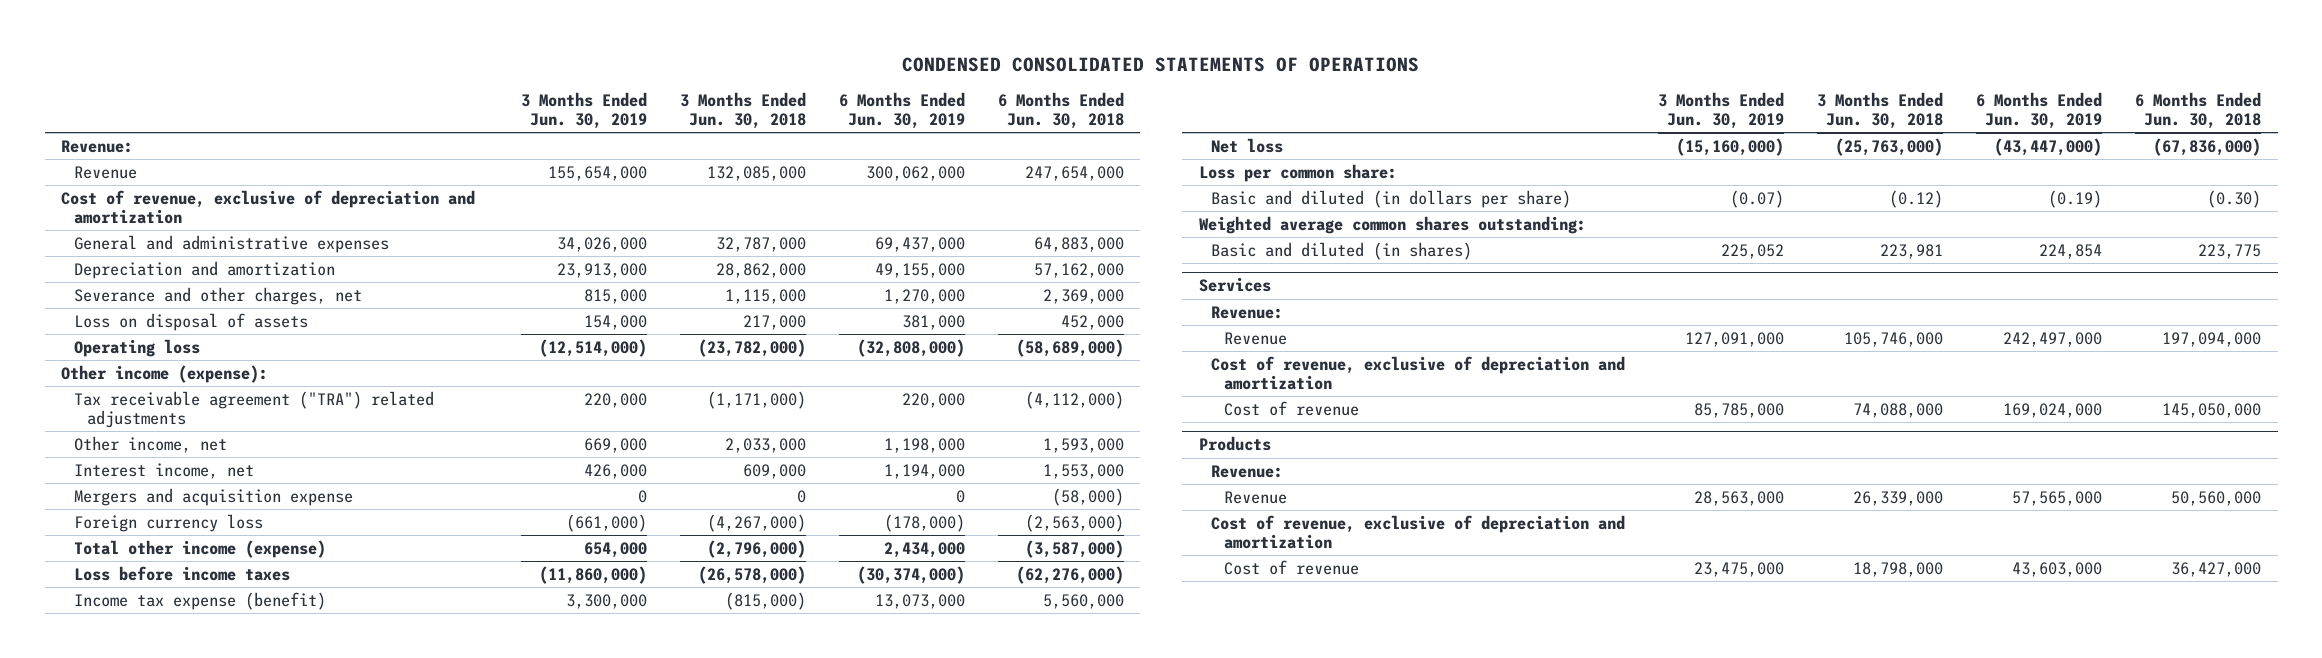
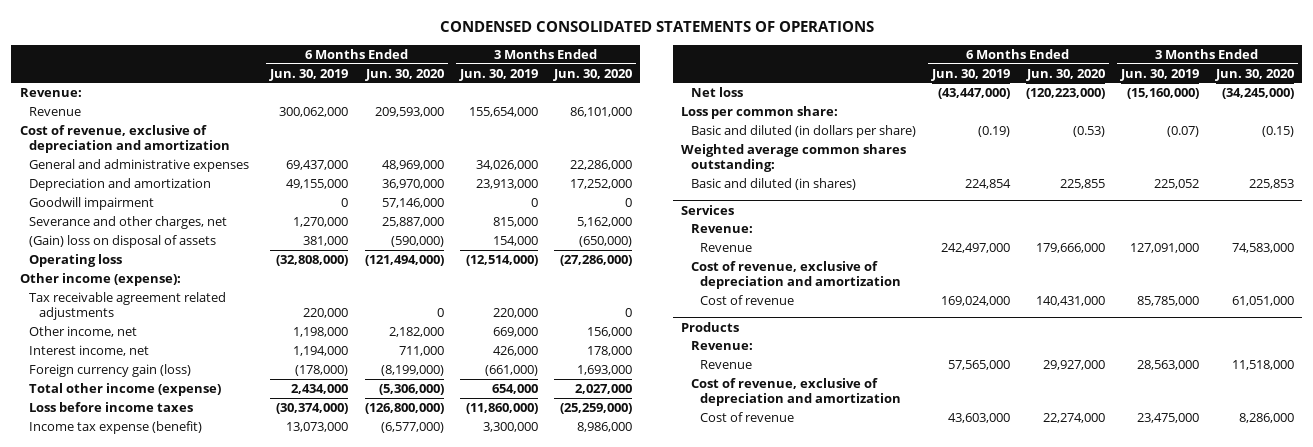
- | 3 Months Ended Jun. 30, 2019 | 3 Months Ended Jun. 30, 2018 | 6 Months Ended Jun. 30, 2019 | 6 Months Ended Jun. 30, 2018
+ | 6 Months Ended Jun. 30, 2019 | 6 Months Ended Jun. 30, 2020 | 3 Months Ended Jun. 30, 2019 | 3 Months Ended Jun. 30, 2020
+ Goodwill impairment | 0 | 57,146,000 | 0 | 0
- Loss on disposal of assets | 154,000 | 217,000 | 381,000 | 452,000
+ (Gain) loss on disposal of assets | 381,000 | (590,000) | 154,000 | (650,000)
- Tax receivable agreement ("TRA") related adjustments | 220,000 | (1,171,000) | 220,000 | (4,112,000)
+ Tax receivable agreement related adjustments | 220,000 | 0 | 220,000 | 0
- Mergers and acquisition expense | 0 | 0 | 0 | (58,000)
- Foreign currency loss | (661,000) | (4,267,000) | (178,000) | (2,563,000)
+ Foreign currency gain (loss) | (178,000) | (8,199,000) | (661,000) | 1,693,000

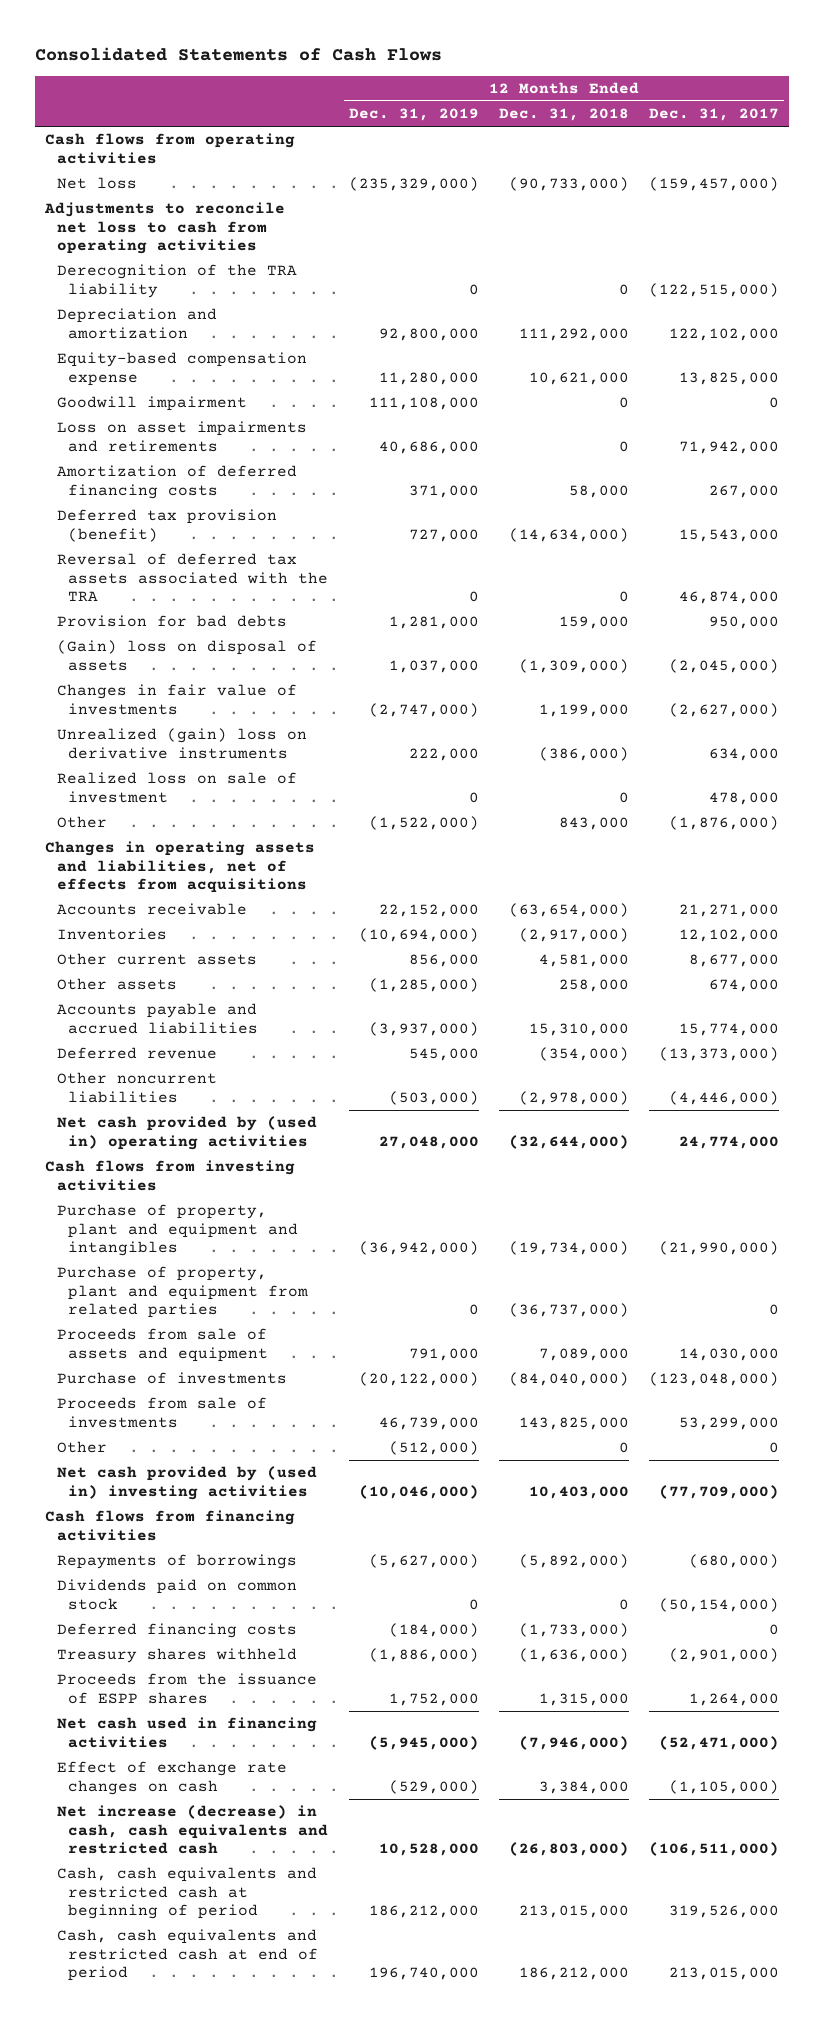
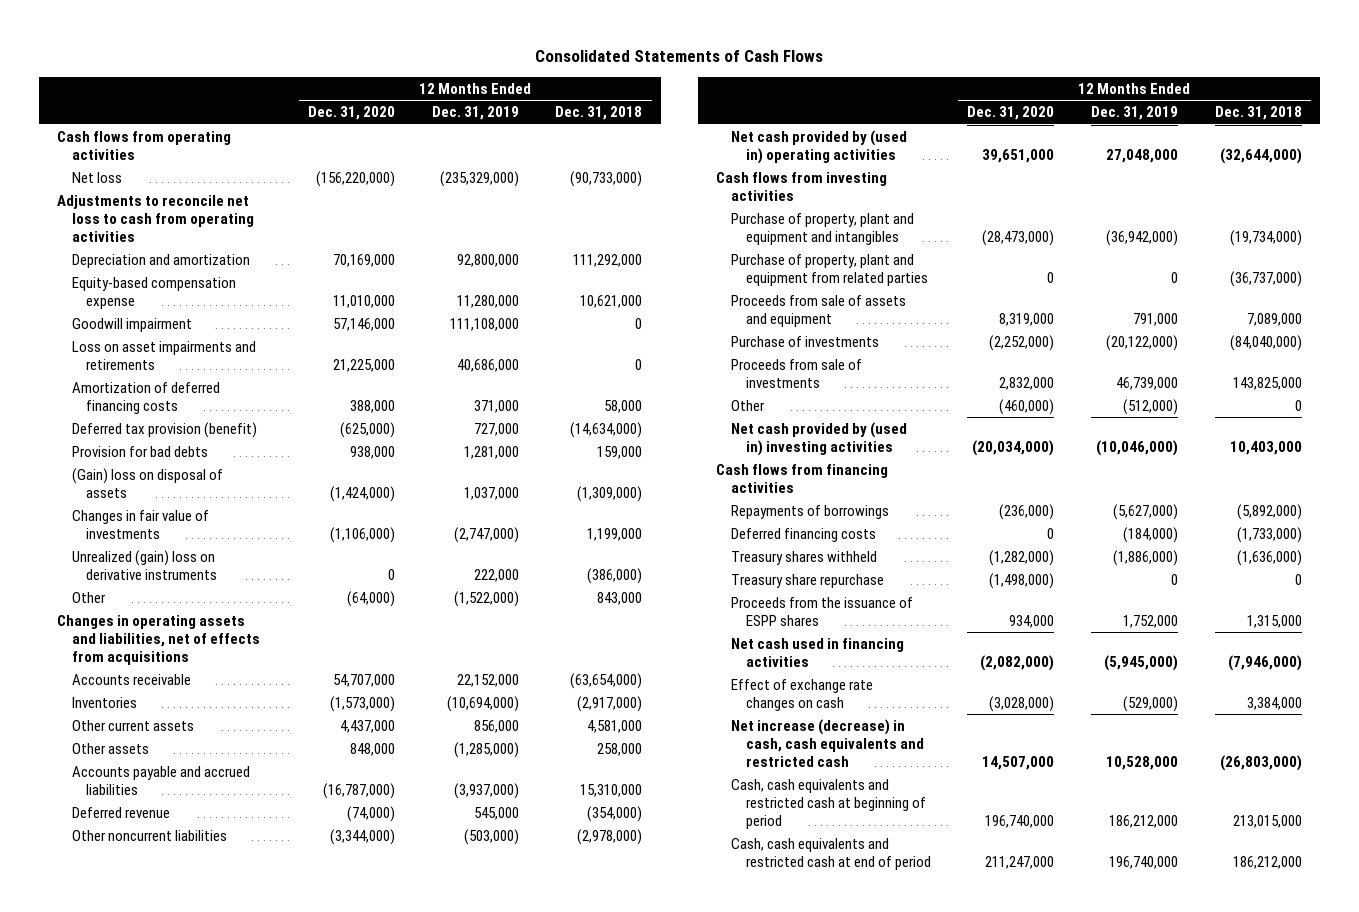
- | 12 Months Ended Dec. 31, 2019 | 12 Months Ended Dec. 31, 2018 | 12 Months Ended Dec. 31, 2017
+ | 12 Months Ended Dec. 31, 2020 | 12 Months Ended Dec. 31, 2019 | 12 Months Ended Dec. 31, 2018
- Derecognition of the TRA liability | 0 | 0 | (122,515,000)
- Reversal of deferred tax assets associated with the TRA | 0 | 0 | 46,874,000
- Realized loss on sale of investment | 0 | 0 | 478,000
- Dividends paid on common stock | 0 | 0 | (50,154,000)
+ Treasury share repurchase | (1,498,000) | 0 | 0

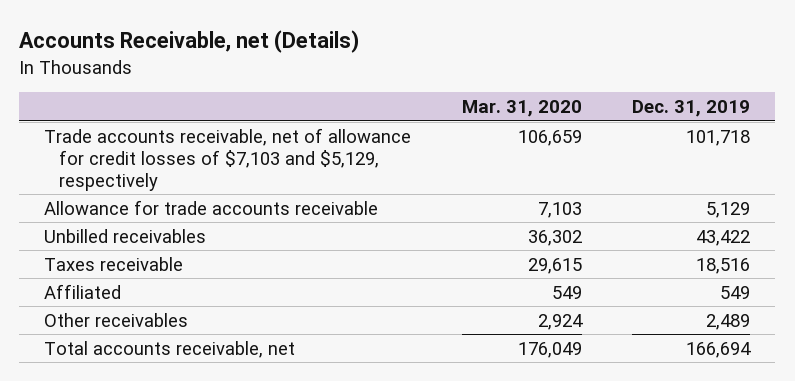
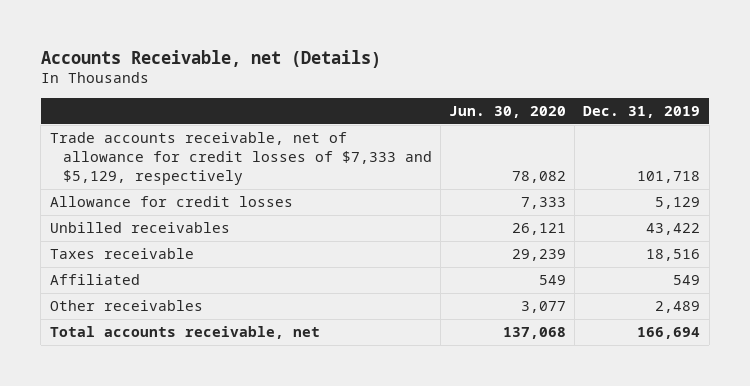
- | Mar. 31, 2020 | Dec. 31, 2019
+ | Jun. 30, 2020 | Dec. 31, 2019
- Trade accounts receivable, net of allowance for credit losses of $7,103 and $5,129, respectively | 106,659 | 101,718
- Allowance for trade accounts receivable | 7,103 | 5,129
+ Trade accounts receivable, net of allowance for credit losses of $7,333 and $5,129, respectively | 78,082 | 101,718
+ Allowance for credit losses | 7,333 | 5,129

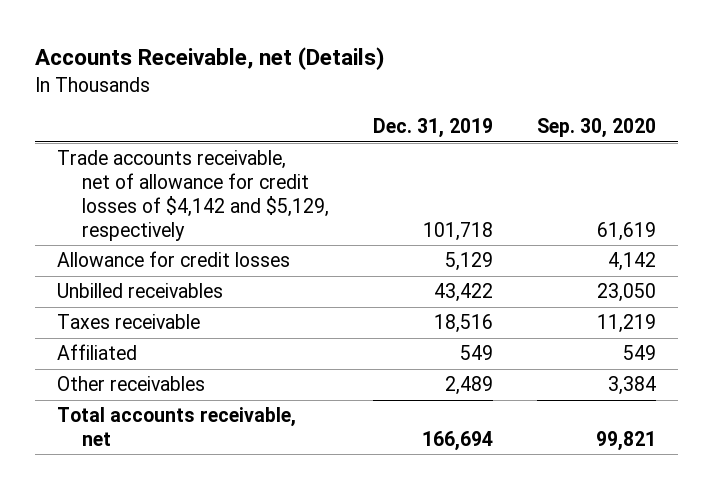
- | Jun. 30, 2020 | Dec. 31, 2019
+ | Dec. 31, 2019 | Sep. 30, 2020
- Trade accounts receivable, net of allowance for credit losses of $7,333 and $5,129, respectively | 78,082 | 101,718
+ Trade accounts receivable, net of allowance for credit losses of $4,142 and $5,129, respectively | 101,718 | 61,619

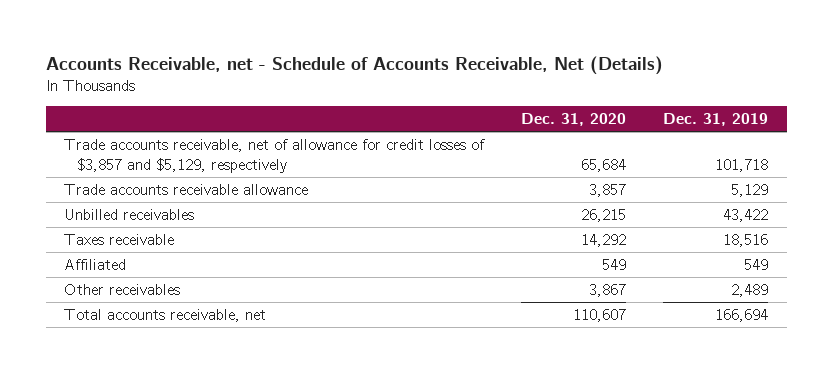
- Accounts Receivable, net (Details)
+ Accounts Receivable, net - Schedule of Accounts Receivable, Net (Details)
- | Dec. 31, 2019 | Sep. 30, 2020
+ | Dec. 31, 2020 | Dec. 31, 2019
- Trade accounts receivable, net of allowance for credit losses of $4,142 and $5,129, respectively | 101,718 | 61,619
- Allowance for credit losses | 5,129 | 4,142
+ Trade accounts receivable, net of allowance for credit losses of $3,857 and $5,129, respectively | 65,684 | 101,718
+ Trade accounts receivable allowance | 3,857 | 5,129

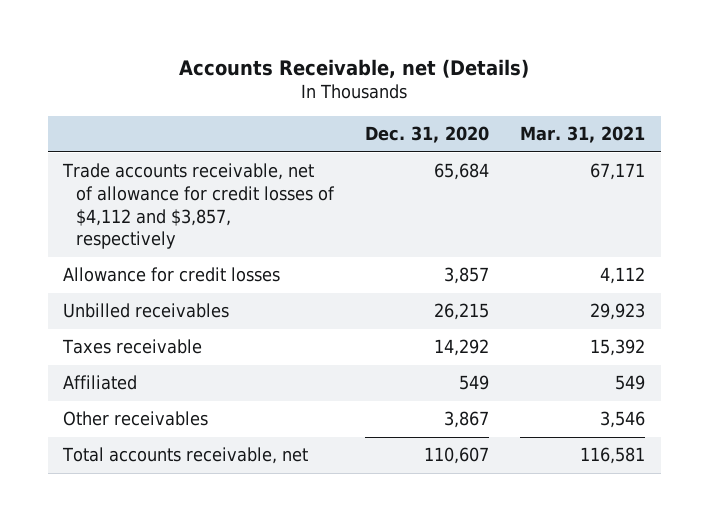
- Accounts Receivable, net - Schedule of Accounts Receivable, Net (Details)
+ Accounts Receivable, net (Details)
- | Dec. 31, 2020 | Dec. 31, 2019
+ | Dec. 31, 2020 | Mar. 31, 2021
- Trade accounts receivable, net of allowance for credit losses of $3,857 and $5,129, respectively | 65,684 | 101,718
- Trade accounts receivable allowance | 3,857 | 5,129
+ Trade accounts receivable, net of allowance for credit losses of $4,112 and $3,857, respectively | 65,684 | 67,171
+ Allowance for credit losses | 3,857 | 4,112

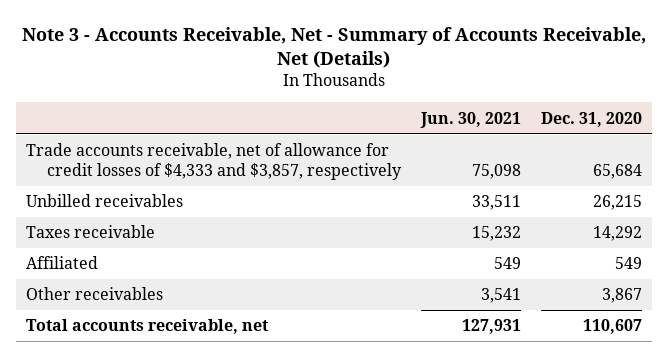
- Accounts Receivable, net (Details)
+ Note 3 - Accounts Receivable, Net - Summary of Accounts Receivable, Net (Details)
- | Dec. 31, 2020 | Mar. 31, 2021
+ | Jun. 30, 2021 | Dec. 31, 2020
- Trade accounts receivable, net of allowance for credit losses of $4,112 and $3,857, respectively | 65,684 | 67,171
- Allowance for credit losses | 3,857 | 4,112
+ Trade accounts receivable, net of allowance for credit losses of $4,333 and $3,857, respectively | 75,098 | 65,684

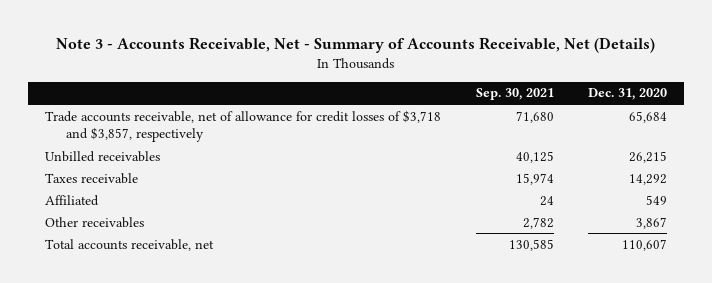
- | Jun. 30, 2021 | Dec. 31, 2020
+ | Sep. 30, 2021 | Dec. 31, 2020
- Trade accounts receivable, net of allowance for credit losses of $4,333 and $3,857, respectively | 75,098 | 65,684
+ Trade accounts receivable, net of allowance for credit losses of $3,718 and $3,857, respectively | 71,680 | 65,684

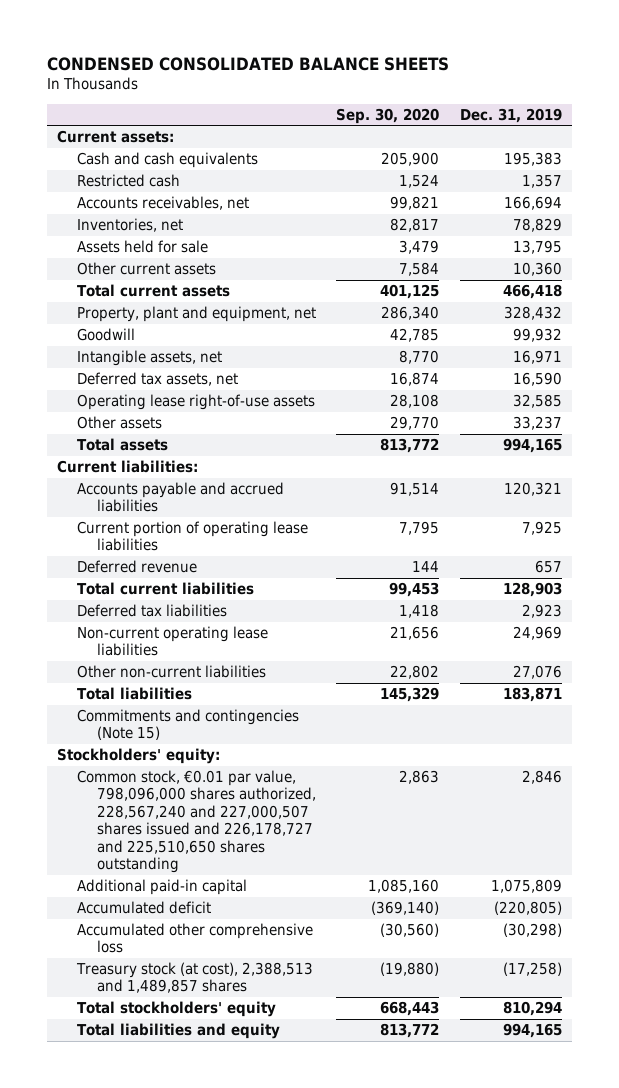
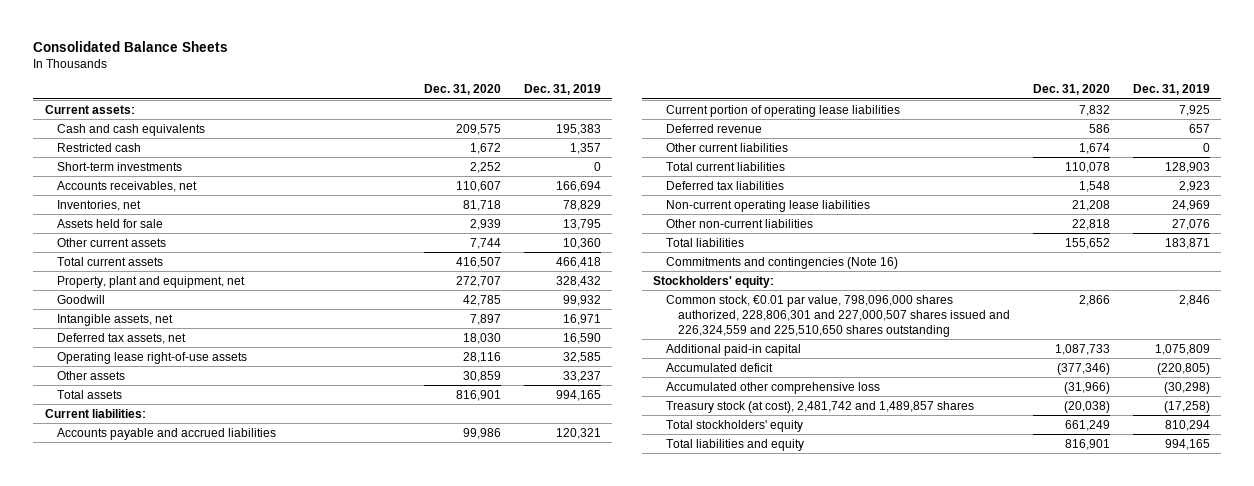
- CONDENSED CONSOLIDATED BALANCE SHEETS
+ Consolidated Balance Sheets
- | Sep. 30, 2020 | Dec. 31, 2019
+ | Dec. 31, 2020 | Dec. 31, 2019
+ Short-term investments | 2,252 | 0
+ Other current liabilities | 1,674 | 0
- Commitments and contingencies (Note 15)
+ Commitments and contingencies (Note 16)
- Common stock, €0.01 par value, 798,096,000 shares authorized, 228,567,240 and 227,000,507 shares issued and 226,178,727 and 225,510,650 shares outstanding | 2,863 | 2,846
+ Common stock, €0.01 par value, 798,096,000 shares authorized, 228,806,301 and 227,000,507 shares issued and 226,324,559 and 225,510,650 shares outstanding | 2,866 | 2,846
- Treasury stock (at cost), 2,388,513 and 1,489,857 shares | (19,880) | (17,258)
+ Treasury stock (at cost), 2,481,742 and 1,489,857 shares | (20,038) | (17,258)

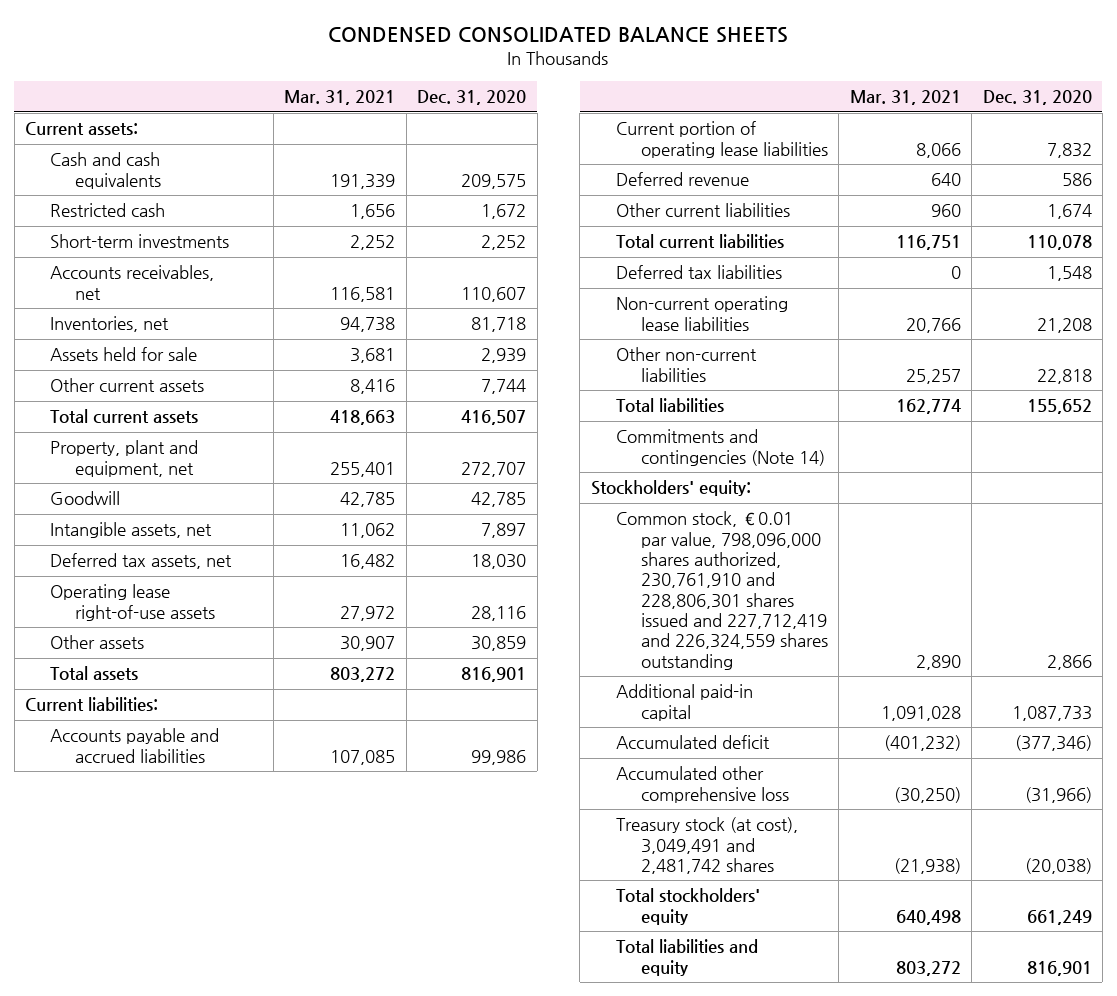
- Consolidated Balance Sheets
+ CONDENSED CONSOLIDATED BALANCE SHEETS
- | Dec. 31, 2020 | Dec. 31, 2019
+ | Mar. 31, 2021 | Dec. 31, 2020
- Commitments and contingencies (Note 16)
+ Commitments and contingencies (Note 14)
- Common stock, €0.01 par value, 798,096,000 shares authorized, 228,806,301 and 227,000,507 shares issued and 226,324,559 and 225,510,650 shares outstanding | 2,866 | 2,846
+ Common stock, €0.01 par value, 798,096,000 shares authorized, 230,761,910 and 228,806,301 shares issued and 227,712,419 and 226,324,559 shares outstanding | 2,890 | 2,866
- Treasury stock (at cost), 2,481,742 and 1,489,857 shares | (20,038) | (17,258)
+ Treasury stock (at cost), 3,049,491 and 2,481,742 shares | (21,938) | (20,038)

